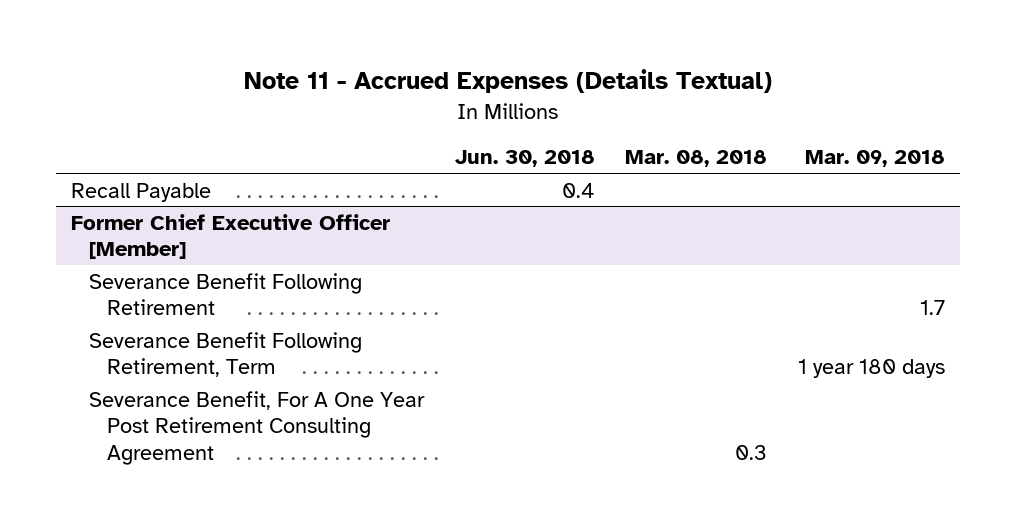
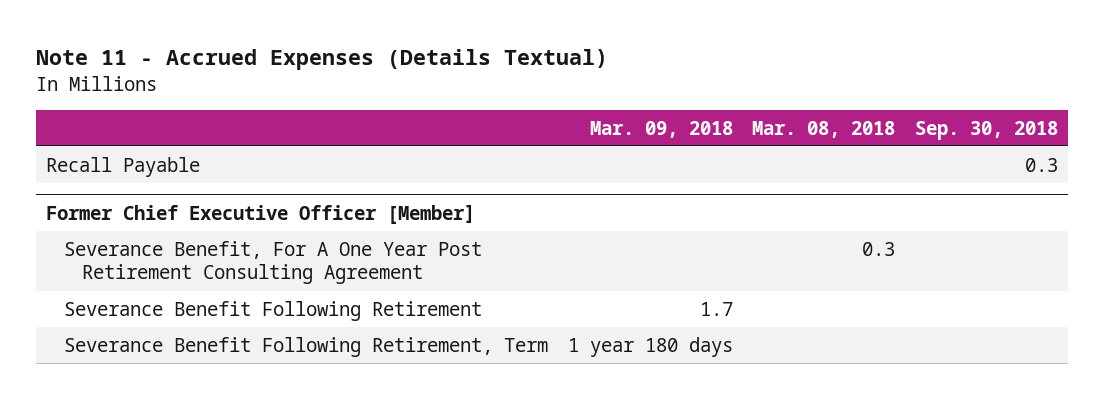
- | Jun. 30, 2018 | Mar. 08, 2018 | Mar. 09, 2018
+ | Mar. 09, 2018 | Mar. 08, 2018 | Sep. 30, 2018
@ Former Chief Executive Officer [Member]
moved up: Severance Benefit, For A One Year Post Retirement Consulting Agreement | | 0.3 |

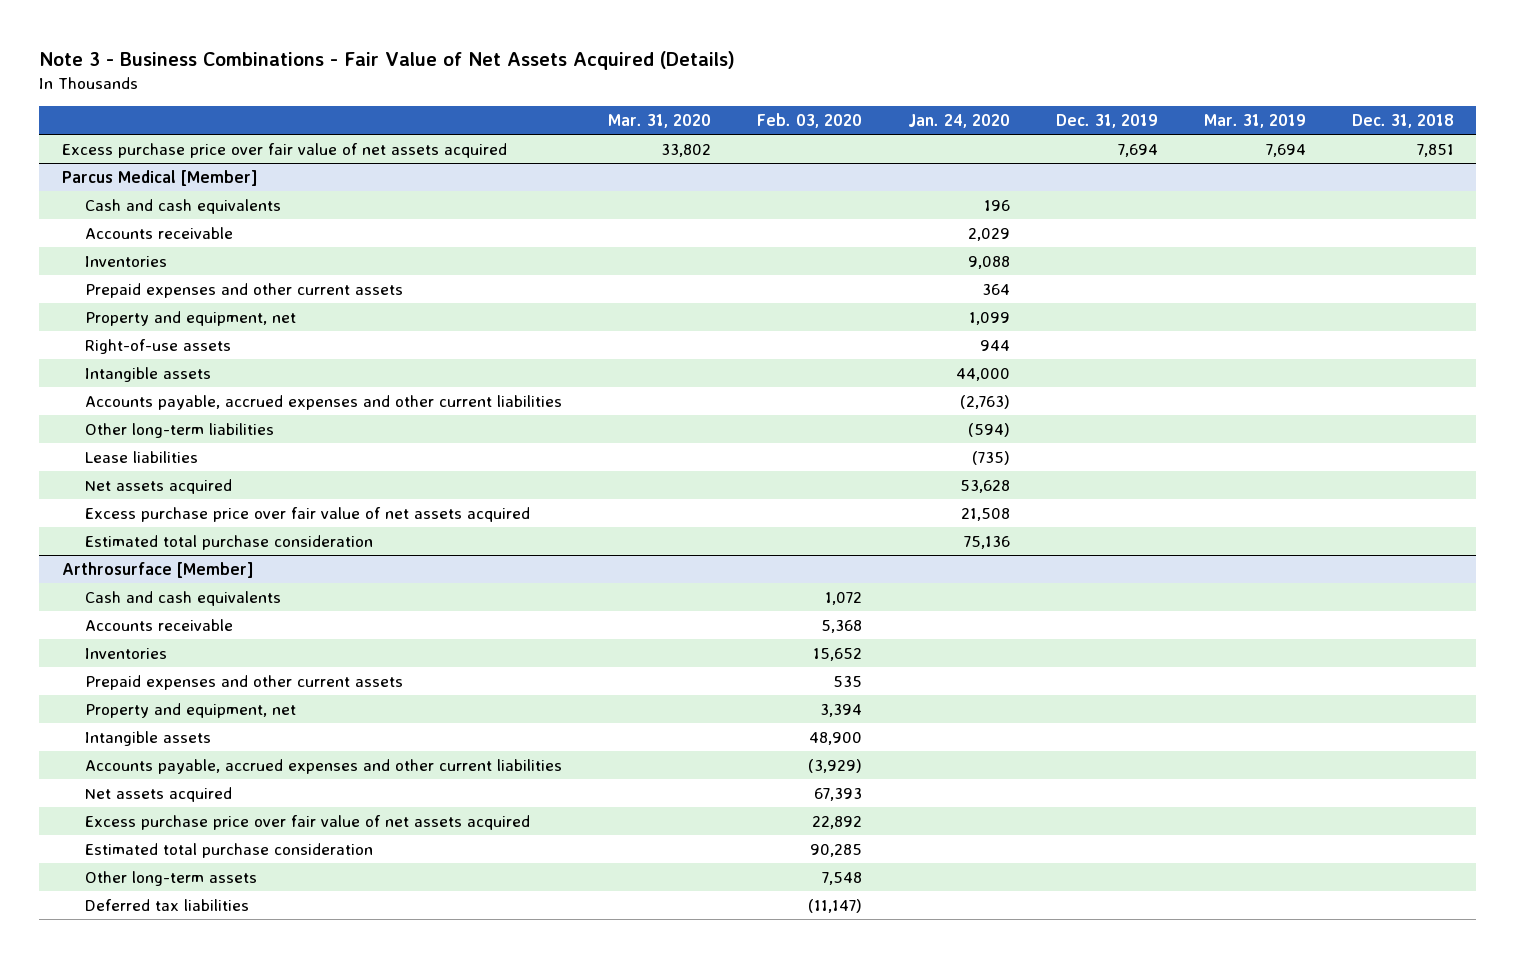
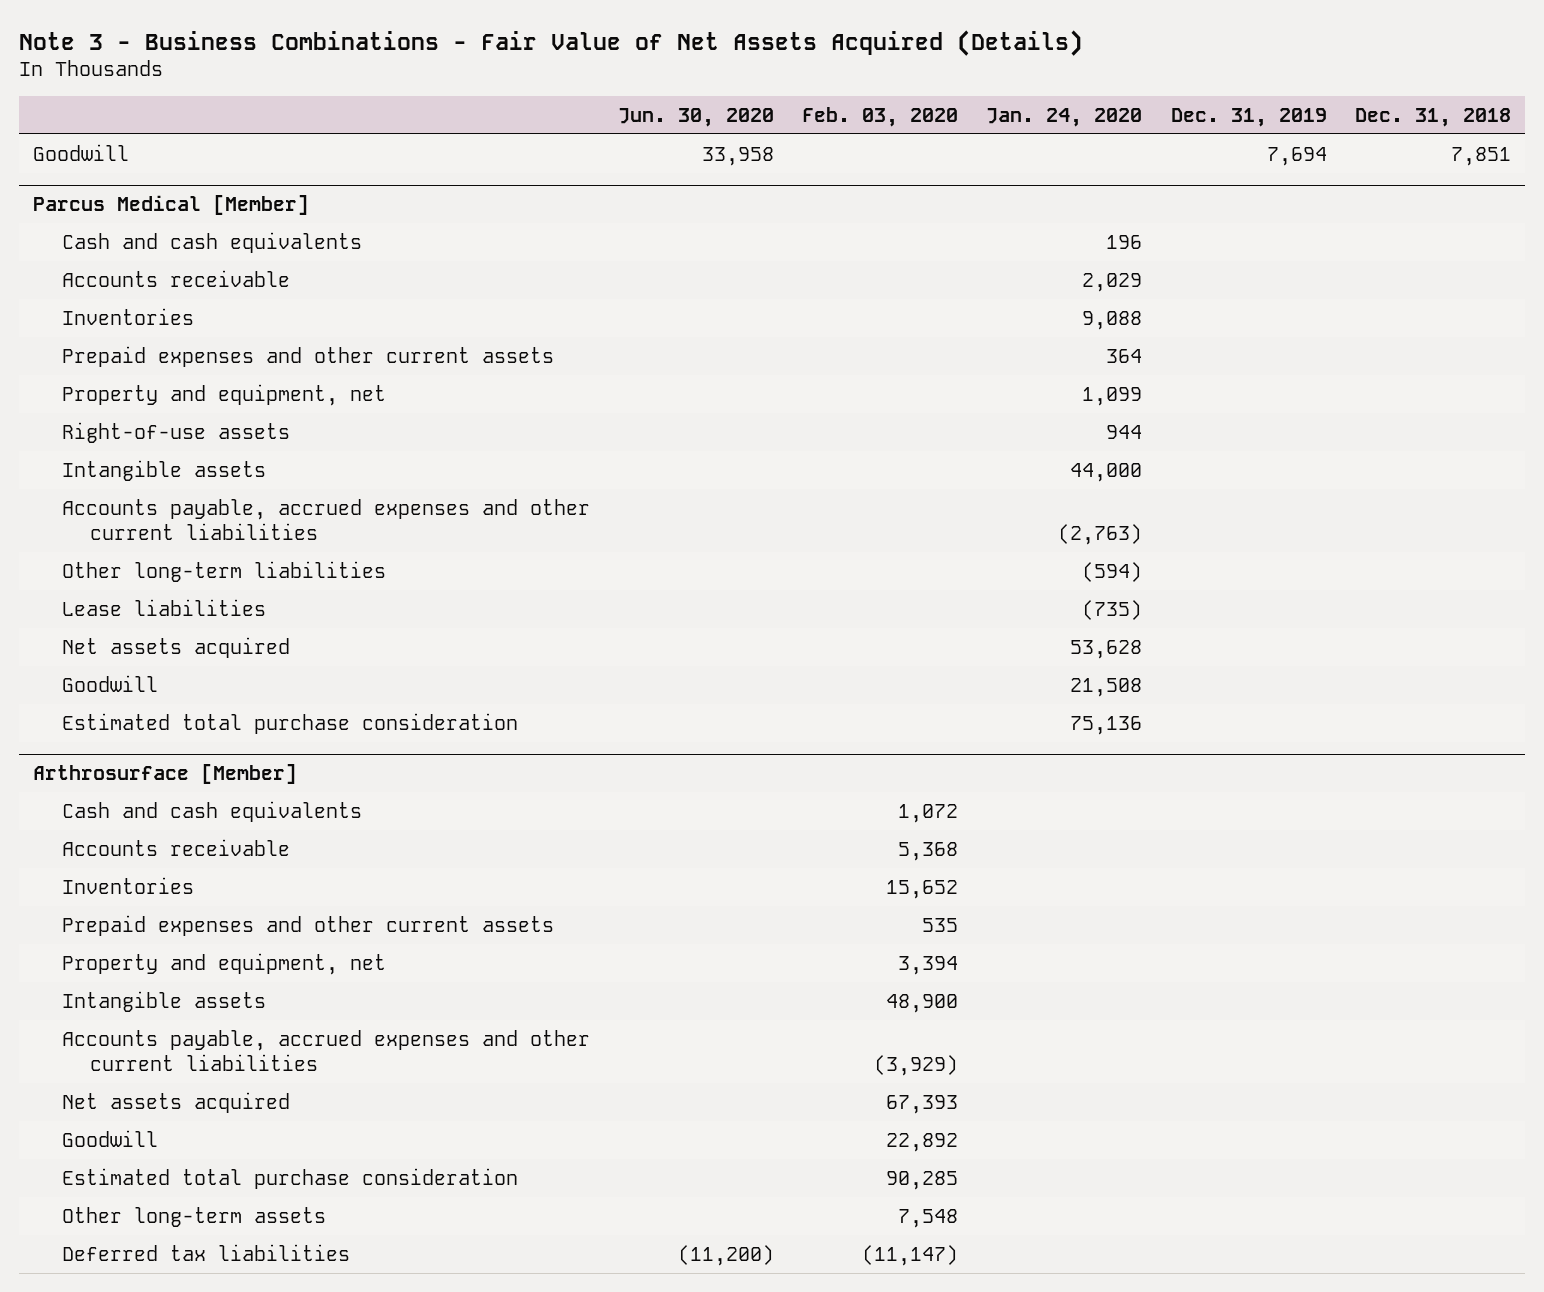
- | Mar. 31, 2020 | Feb. 03, 2020 | Jan. 24, 2020 | Dec. 31, 2019 | Mar. 31, 2019 | Dec. 31, 2018
+ | Jun. 30, 2020 | Feb. 03, 2020 | Jan. 24, 2020 | Dec. 31, 2019 | Dec. 31, 2018
- Excess purchase price over fair value of net assets acquired | 33,802 | | | 7,694 | 7,694 | 7,851
+ Goodwill | 33,958 | | | 7,694 | 7,851
@ Parcus Medical [Member]
- Excess purchase price over fair value of net assets acquired | | | 21,508 | | |
+ Goodwill | | | 21,508 | |
@ Arthrosurface [Member]
- Excess purchase price over fair value of net assets acquired | | 22,892 | | | |
+ Goodwill | | 22,892 | | |

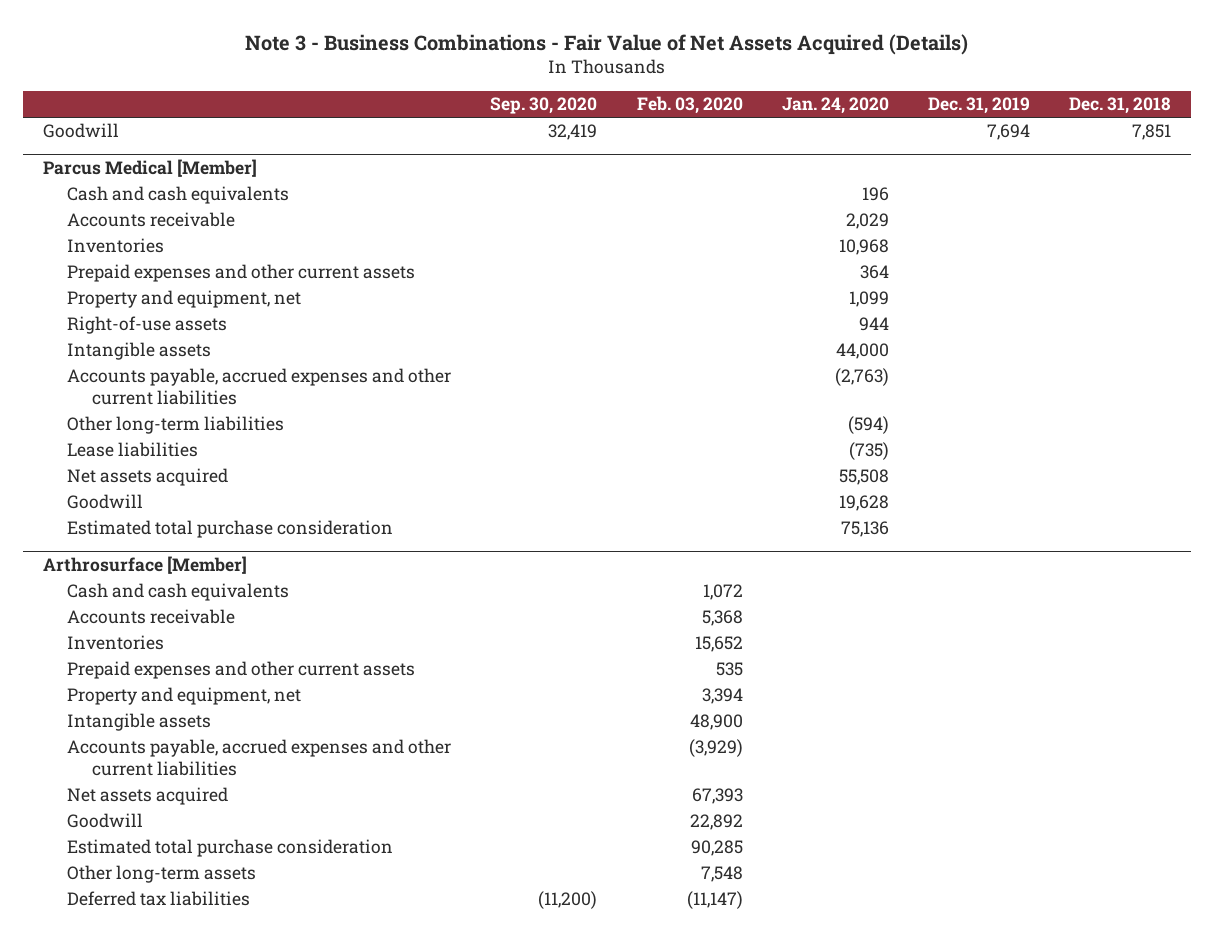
- | Jun. 30, 2020 | Feb. 03, 2020 | Jan. 24, 2020 | Dec. 31, 2019 | Dec. 31, 2018
+ | Sep. 30, 2020 | Feb. 03, 2020 | Jan. 24, 2020 | Dec. 31, 2019 | Dec. 31, 2018
@ Parcus Medical [Member]
- Inventories | | | 9,088 | |
+ Inventories | | | 10,968 | |
- Net assets acquired | | | 53,628 | |
- Goodwill | | | 21,508 | |
+ Net assets acquired | | | 55,508 | |
+ Goodwill | | | 19,628 | |

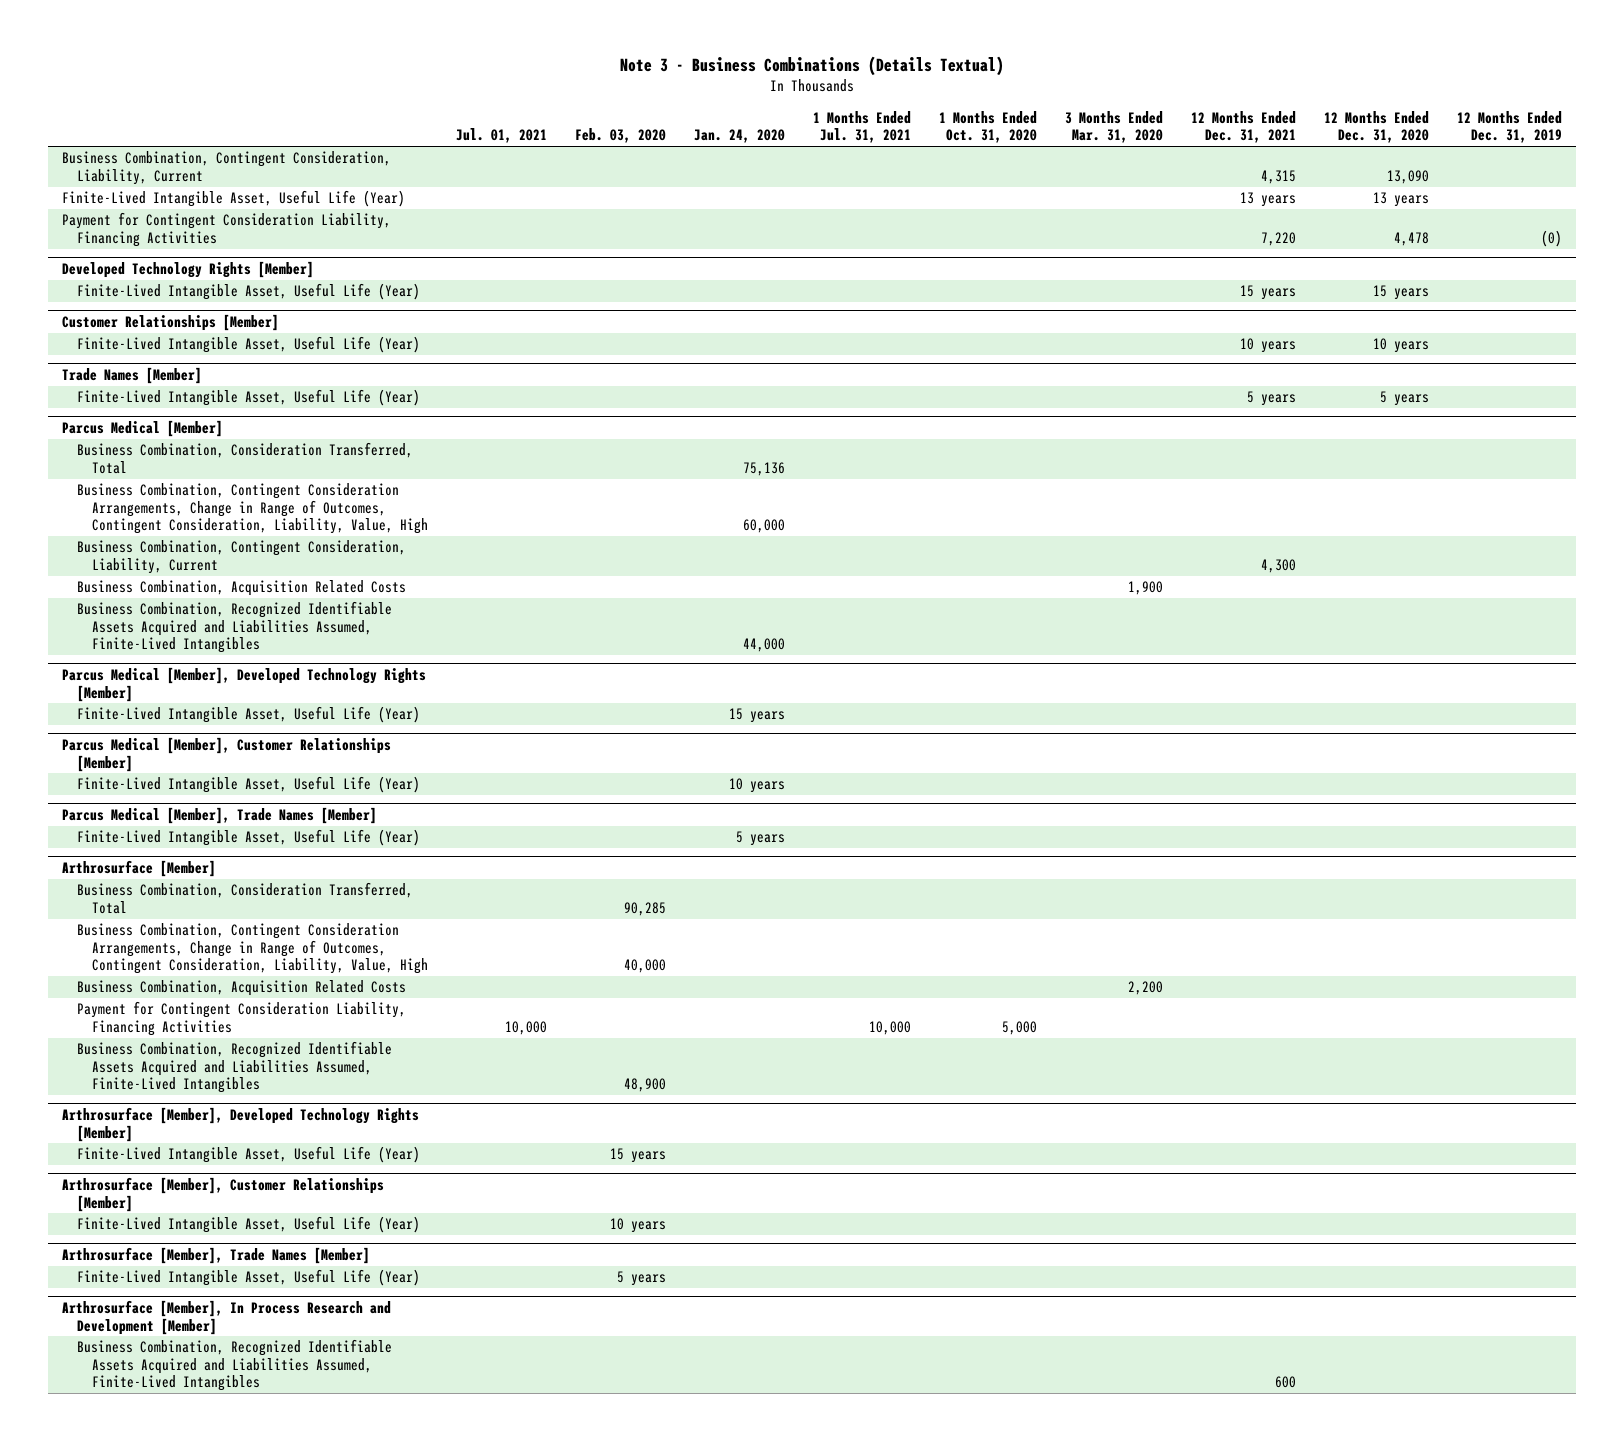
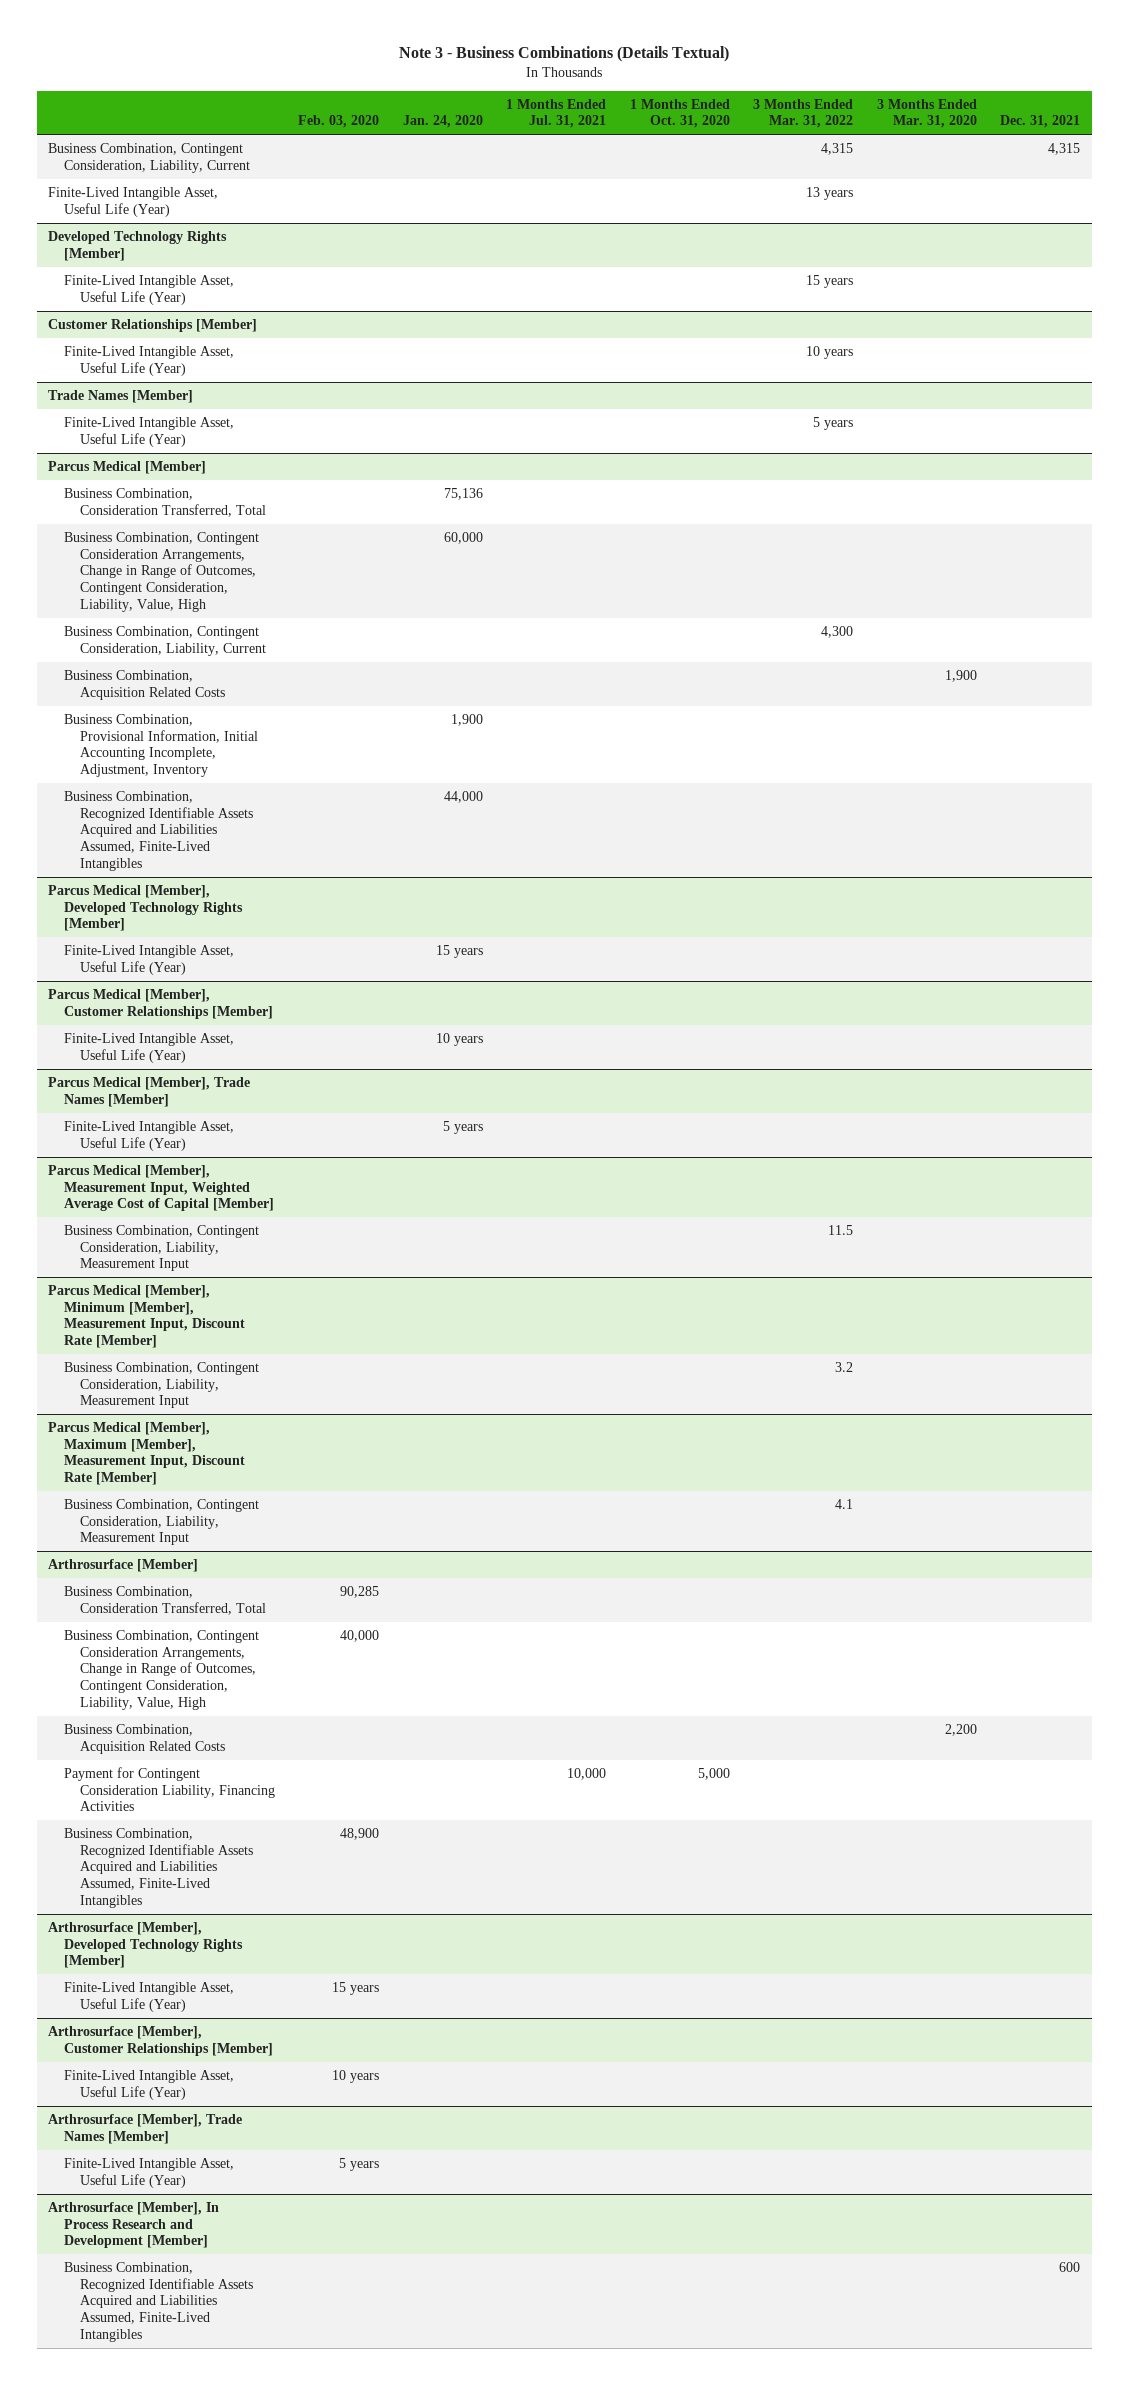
- | Jul. 01, 2021 | Feb. 03, 2020 | Jan. 24, 2020 | 1 Months Ended Jul. 31, 2021 | 1 Months Ended Oct. 31, 2020 | 3 Months Ended Mar. 31, 2020 | 12 Months Ended Dec. 31, 2021 | 12 Months Ended Dec. 31, 2020 | 12 Months Ended Dec. 31, 2019
+ | Feb. 03, 2020 | Jan. 24, 2020 | 1 Months Ended Jul. 31, 2021 | 1 Months Ended Oct. 31, 2020 | 3 Months Ended Mar. 31, 2022 | 3 Months Ended Mar. 31, 2020 | Dec. 31, 2021
- Payment for Contingent Consideration Liability, Financing Activities | | | | | | | 7,220 | 4,478 | (0)
@ Parcus Medical [Member]
+ Business Combination, Provisional Information, Initial Accounting Incomplete, Adjustment, Inventory | | 1,900 | | | | |
+ Parcus Medical [Member], Measurement Input, Weighted Average Cost of Capital [Member]
+ Business Combination, Contingent Consideration, Liability, Measurement Input | | | | | 11.5 | |
+ Parcus Medical [Member], Minimum [Member], Measurement Input, Discount Rate [Member]
+ Business Combination, Contingent Consideration, Liability, Measurement Input | | | | | 3.2 | |
+ Parcus Medical [Member], Maximum [Member], Measurement Input, Discount Rate [Member]
+ Business Combination, Contingent Consideration, Liability, Measurement Input | | | | | 4.1 | |

